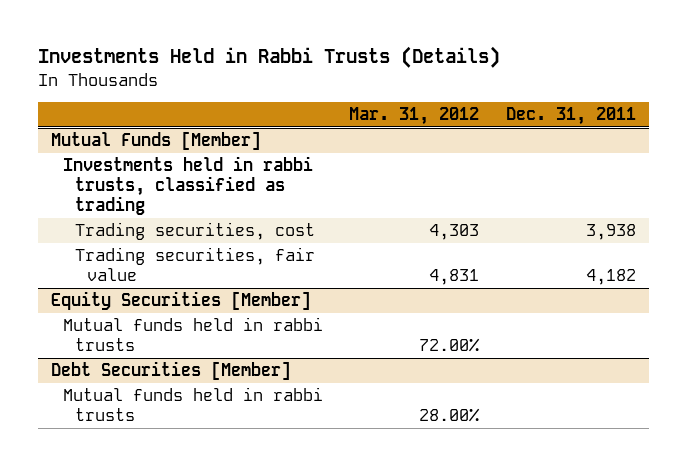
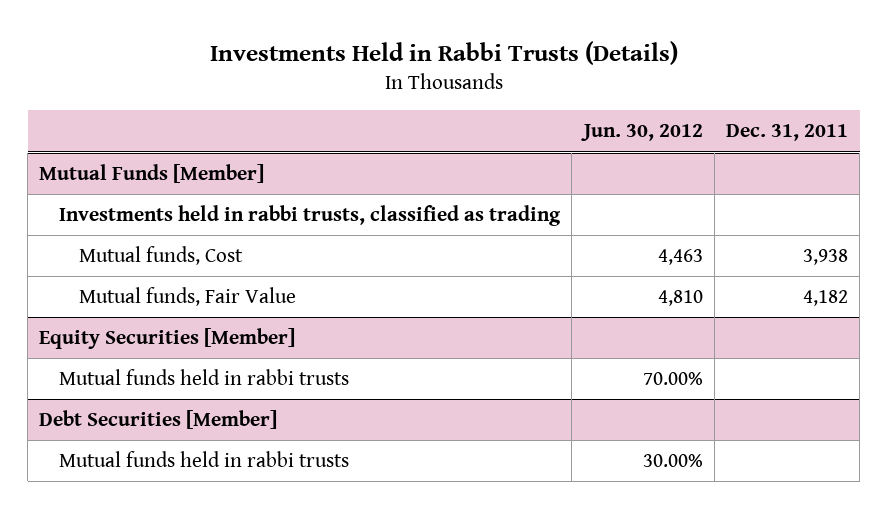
- | Mar. 31, 2012 | Dec. 31, 2011
+ | Jun. 30, 2012 | Dec. 31, 2011
@ Mutual Funds [Member]
- Trading securities, cost | 4,303 | 3,938
- Trading securities, fair value | 4,831 | 4,182
+ Mutual funds, Cost | 4,463 | 3,938
+ Mutual funds, Fair Value | 4,810 | 4,182

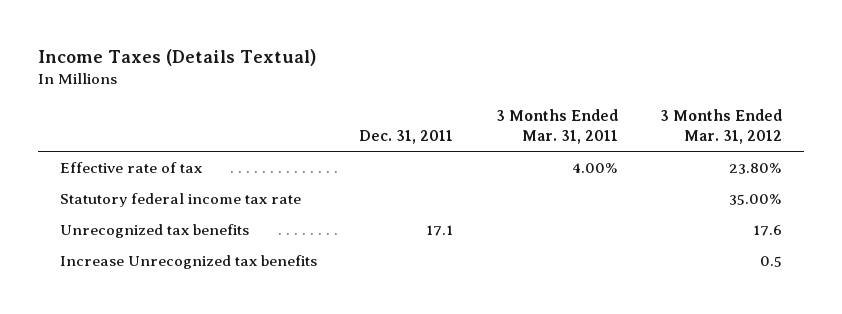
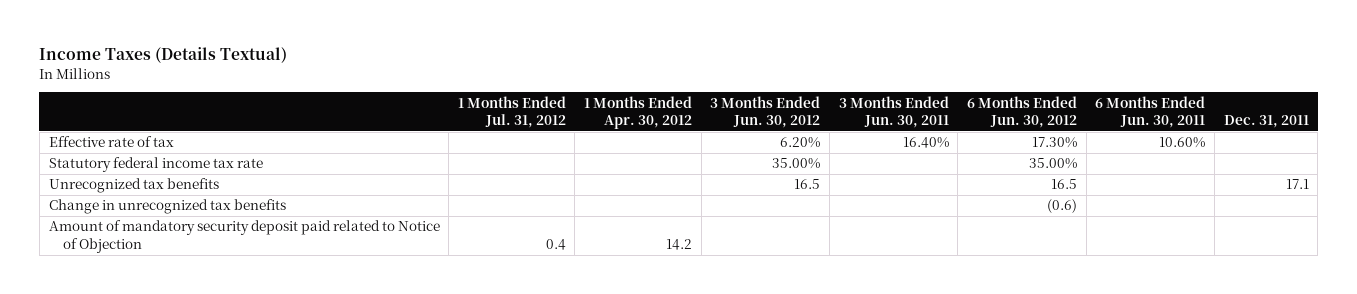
- | Dec. 31, 2011 | 3 Months Ended Mar. 31, 2011 | 3 Months Ended Mar. 31, 2012
+ | 1 Months Ended Jul. 31, 2012 | 1 Months Ended Apr. 30, 2012 | 3 Months Ended Jun. 30, 2012 | 3 Months Ended Jun. 30, 2011 | 6 Months Ended Jun. 30, 2012 | 6 Months Ended Jun. 30, 2011 | Dec. 31, 2011
- Increase Unrecognized tax benefits | | | 0.5
+ Change in unrecognized tax benefits | | | | | (0.6) | |
+ Amount of mandatory security deposit paid related to Notice of Objection | 0.4 | 14.2 | | | | |

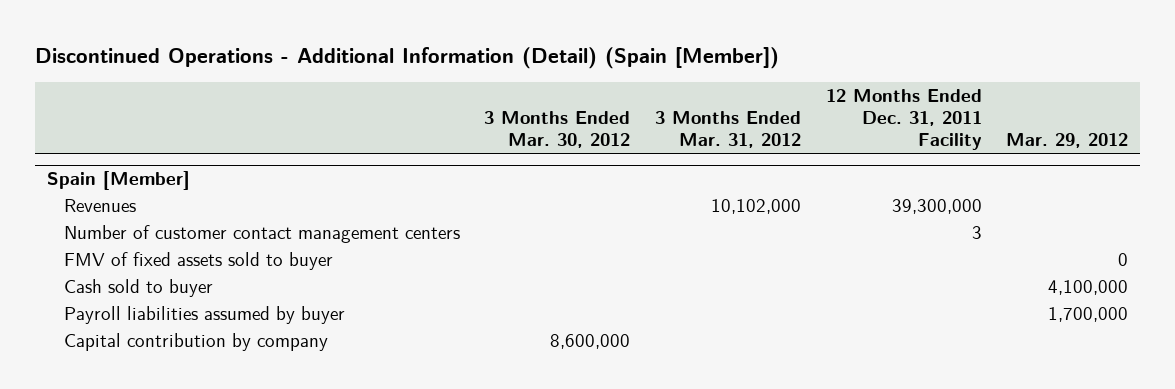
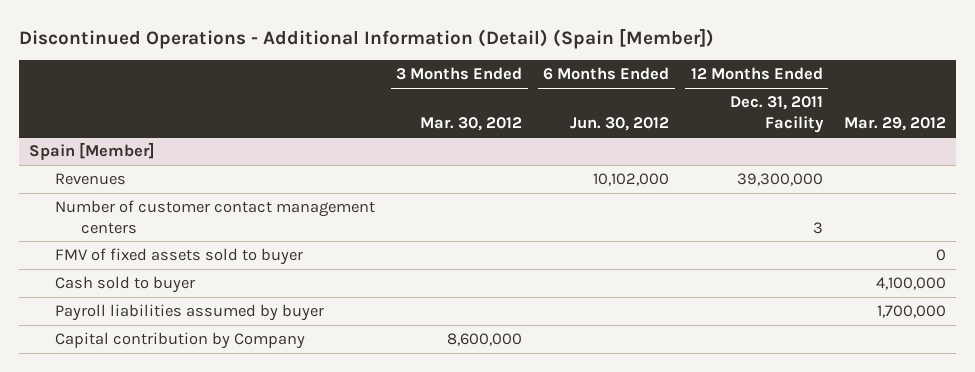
- | 3 Months Ended Mar. 30, 2012 | 3 Months Ended Mar. 31, 2012 | 12 Months Ended Dec. 31, 2011 Facility | Mar. 29, 2012
+ | 3 Months Ended Mar. 30, 2012 | 6 Months Ended Jun. 30, 2012 | 12 Months Ended Dec. 31, 2011 Facility | Mar. 29, 2012
@ Spain [Member]
- Capital contribution by company | 8,600,000 | | |
+ Capital contribution by Company | 8,600,000 | | |

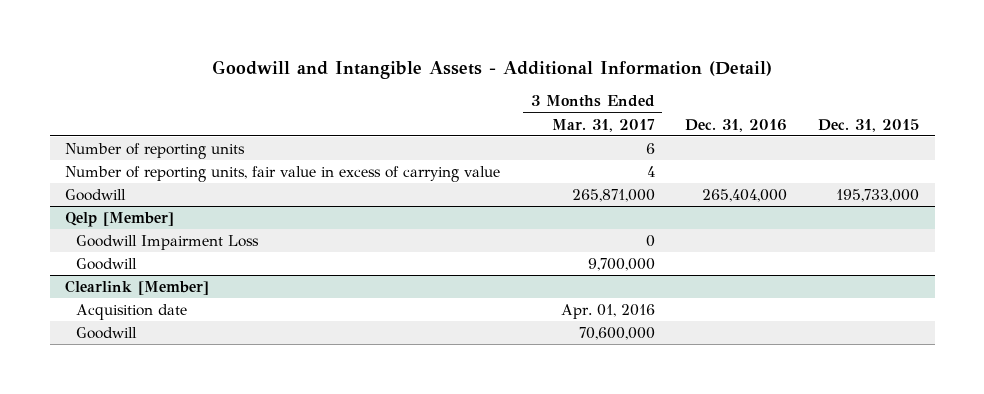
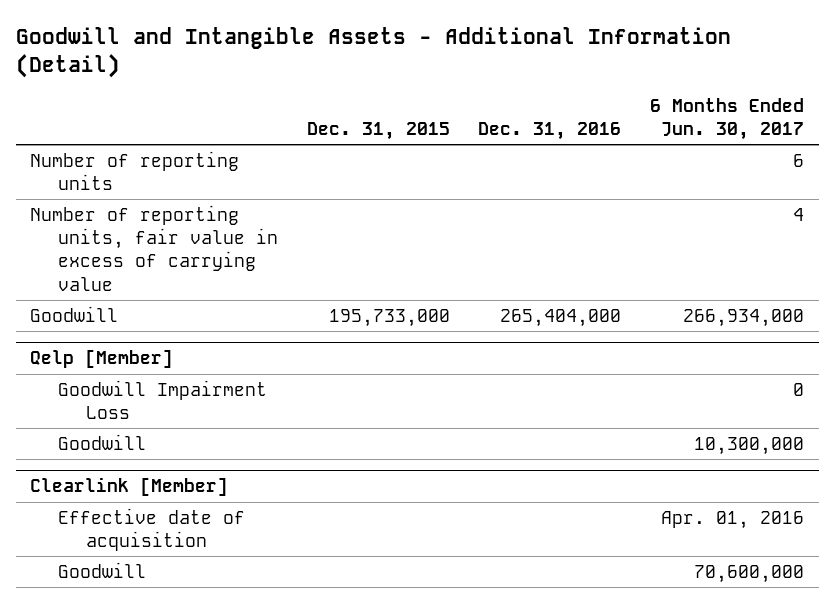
- | 3 Months Ended Mar. 31, 2017 | Dec. 31, 2016 | Dec. 31, 2015
+ | Dec. 31, 2015 | Dec. 31, 2016 | 6 Months Ended Jun. 30, 2017
@ Clearlink [Member]
- Acquisition date | Apr. 01, 2016 | |
+ Effective date of acquisition | | | Apr. 01, 2016

